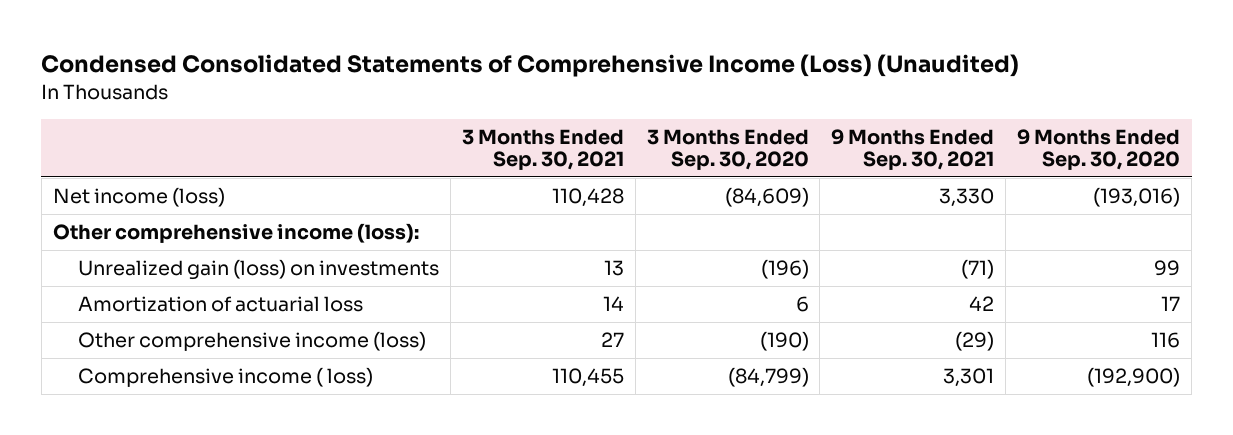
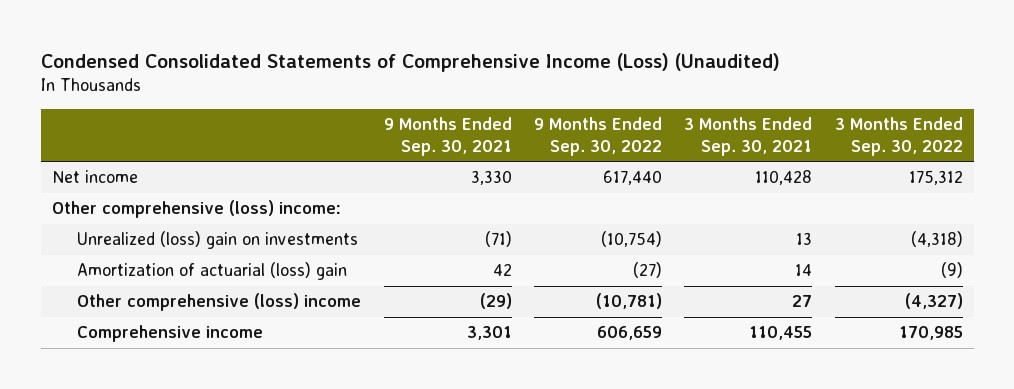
- | 3 Months Ended Sep. 30, 2021 | 3 Months Ended Sep. 30, 2020 | 9 Months Ended Sep. 30, 2021 | 9 Months Ended Sep. 30, 2020
+ | 9 Months Ended Sep. 30, 2021 | 9 Months Ended Sep. 30, 2022 | 3 Months Ended Sep. 30, 2021 | 3 Months Ended Sep. 30, 2022
- Net income (loss) | 110,428 | (84,609) | 3,330 | (193,016)
- Other comprehensive income (loss):
- Unrealized gain (loss) on investments | 13 | (196) | (71) | 99
- Amortization of actuarial loss | 14 | 6 | 42 | 17
- Other comprehensive income (loss) | 27 | (190) | (29) | 116
- Comprehensive income ( loss) | 110,455 | (84,799) | 3,301 | (192,900)
+ Net income | 3,330 | 617,440 | 110,428 | 175,312
+ Other comprehensive (loss) income:
+ Unrealized (loss) gain on investments | (71) | (10,754) | 13 | (4,318)
+ Amortization of actuarial (loss) gain | 42 | (27) | 14 | (9)
+ Other comprehensive (loss) income | (29) | (10,781) | 27 | (4,327)
+ Comprehensive income | 3,301 | 606,659 | 110,455 | 170,985

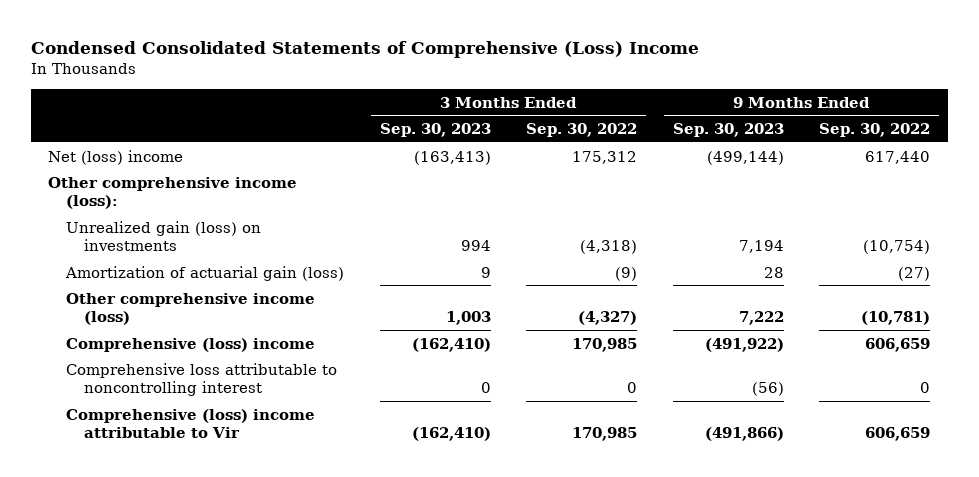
- Condensed Consolidated Statements of Comprehensive Income (Loss) (Unaudited)
+ Condensed Consolidated Statements of Comprehensive (Loss) Income
- | 9 Months Ended Sep. 30, 2021 | 9 Months Ended Sep. 30, 2022 | 3 Months Ended Sep. 30, 2021 | 3 Months Ended Sep. 30, 2022
+ | 3 Months Ended Sep. 30, 2023 | 3 Months Ended Sep. 30, 2022 | 9 Months Ended Sep. 30, 2023 | 9 Months Ended Sep. 30, 2022
- Net income | 3,330 | 617,440 | 110,428 | 175,312
- Other comprehensive (loss) income:
- Unrealized (loss) gain on investments | (71) | (10,754) | 13 | (4,318)
- Amortization of actuarial (loss) gain | 42 | (27) | 14 | (9)
- Other comprehensive (loss) income | (29) | (10,781) | 27 | (4,327)
- Comprehensive income | 3,301 | 606,659 | 110,455 | 170,985
+ Net (loss) income | (163,413) | 175,312 | (499,144) | 617,440
+ Other comprehensive income (loss):
+ Unrealized gain (loss) on investments | 994 | (4,318) | 7,194 | (10,754)
+ Amortization of actuarial gain (loss) | 9 | (9) | 28 | (27)
+ Other comprehensive income (loss) | 1,003 | (4,327) | 7,222 | (10,781)
+ Comprehensive (loss) income | (162,410) | 170,985 | (491,922) | 606,659
+ Comprehensive loss attributable to noncontrolling interest | 0 | 0 | (56) | 0
+ Comprehensive (loss) income attributable to Vir | (162,410) | 170,985 | (491,866) | 606,659

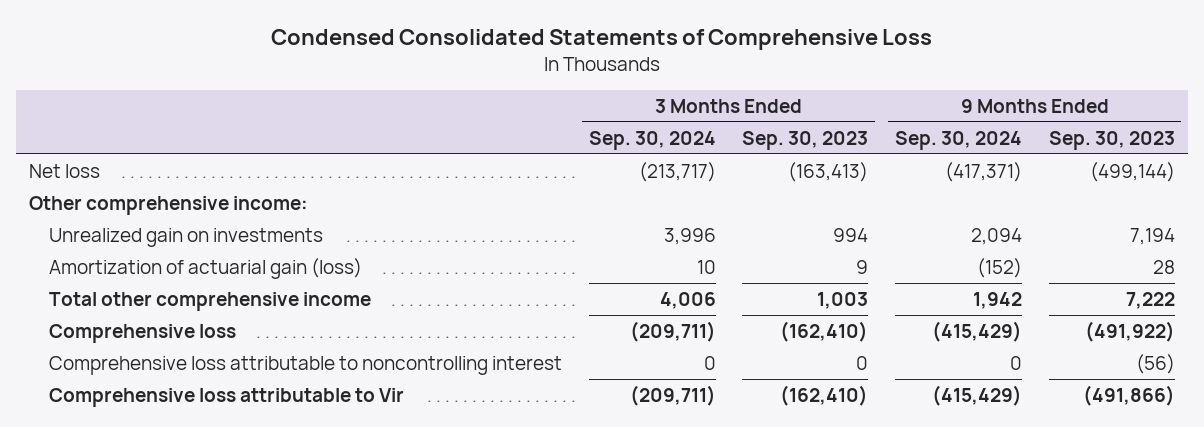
- Condensed Consolidated Statements of Comprehensive (Loss) Income
+ Condensed Consolidated Statements of Comprehensive Loss
- | 3 Months Ended Sep. 30, 2023 | 3 Months Ended Sep. 30, 2022 | 9 Months Ended Sep. 30, 2023 | 9 Months Ended Sep. 30, 2022
+ | 3 Months Ended Sep. 30, 2024 | 3 Months Ended Sep. 30, 2023 | 9 Months Ended Sep. 30, 2024 | 9 Months Ended Sep. 30, 2023
- Net (loss) income | (163,413) | 175,312 | (499,144) | 617,440
- Other comprehensive income (loss):
- Unrealized gain (loss) on investments | 994 | (4,318) | 7,194 | (10,754)
+ Net loss | (213,717) | (163,413) | (417,371) | (499,144)
+ Other comprehensive income:
+ Unrealized gain on investments | 3,996 | 994 | 2,094 | 7,194
- Other comprehensive income (loss) | 1,003 | (4,327) | 7,222 | (10,781)
- Comprehensive (loss) income | (162,410) | 170,985 | (491,922) | 606,659
+ Total other comprehensive income | 4,006 | 1,003 | 1,942 | 7,222
+ Comprehensive loss | (209,711) | (162,410) | (415,429) | (491,922)
- Comprehensive (loss) income attributable to Vir | (162,410) | 170,985 | (491,866) | 606,659
+ Comprehensive loss attributable to Vir | (209,711) | (162,410) | (415,429) | (491,866)

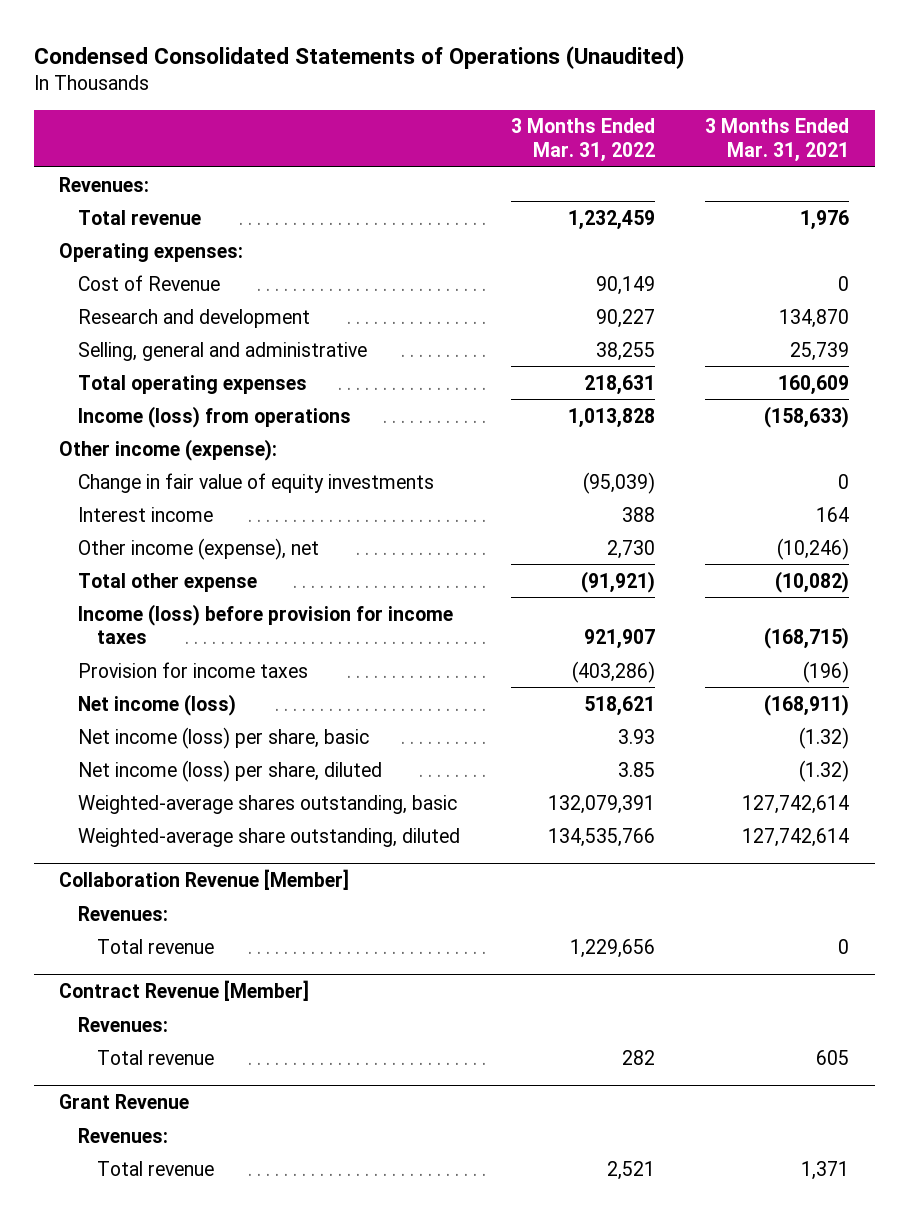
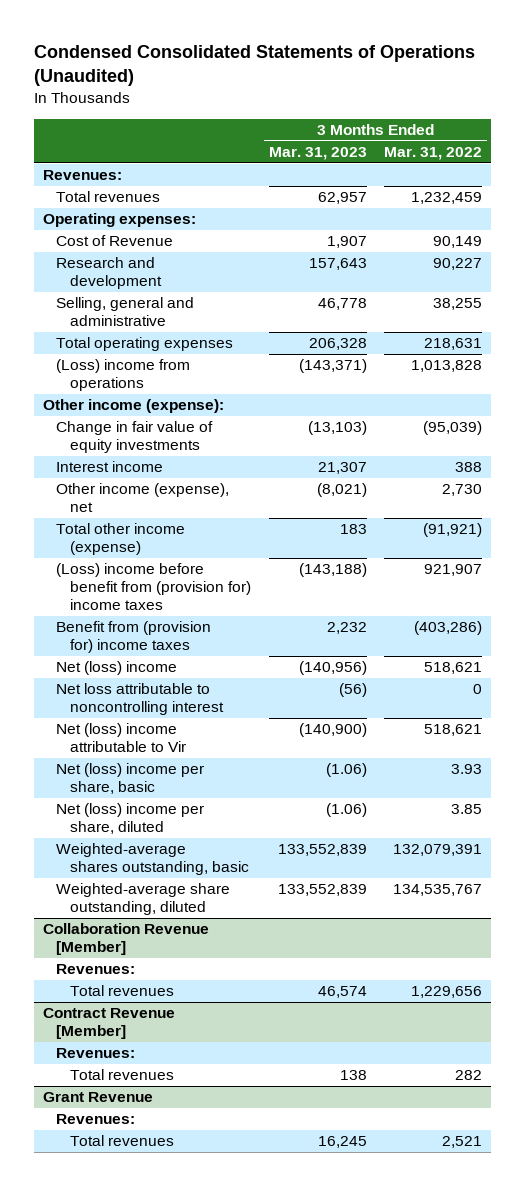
- | 3 Months Ended Mar. 31, 2022 | 3 Months Ended Mar. 31, 2021
+ | 3 Months Ended Mar. 31, 2023 | 3 Months Ended Mar. 31, 2022
- Total revenue | 1,232,459 | 1,976
+ Total revenues | 62,957 | 1,232,459
- Income (loss) from operations | 1,013,828 | (158,633)
+ (Loss) income from operations | (143,371) | 1,013,828
- Total other expense | (91,921) | (10,082)
- Income (loss) before provision for income taxes | 921,907 | (168,715)
- Provision for income taxes | (403,286) | (196)
- Net income (loss) | 518,621 | (168,911)
- Net income (loss) per share, basic | 3.93 | (1.32)
- Net income (loss) per share, diluted | 3.85 | (1.32)
+ Total other income (expense) | 183 | (91,921)
+ (Loss) income before benefit from (provision for) income taxes | (143,188) | 921,907
+ Benefit from (provision for) income taxes | 2,232 | (403,286)
+ Net (loss) income | (140,956) | 518,621
+ Net loss attributable to noncontrolling interest | (56) | 0
+ Net (loss) income attributable to Vir | (140,900) | 518,621
+ Net (loss) income per share, basic | (1.06) | 3.93
+ Net (loss) income per share, diluted | (1.06) | 3.85
- Weighted-average share outstanding, diluted | 134,535,766 | 127,742,614
+ Weighted-average share outstanding, diluted | 133,552,839 | 134,535,767
@ Collaboration Revenue [Member]
- Total revenue | 1,229,656 | 0
+ Total revenues | 46,574 | 1,229,656
@ Contract Revenue [Member]
- Total revenue | 282 | 605
+ Total revenues | 138 | 282
@ Grant Revenue
- Total revenue | 2,521 | 1,371
+ Total revenues | 16,245 | 2,521

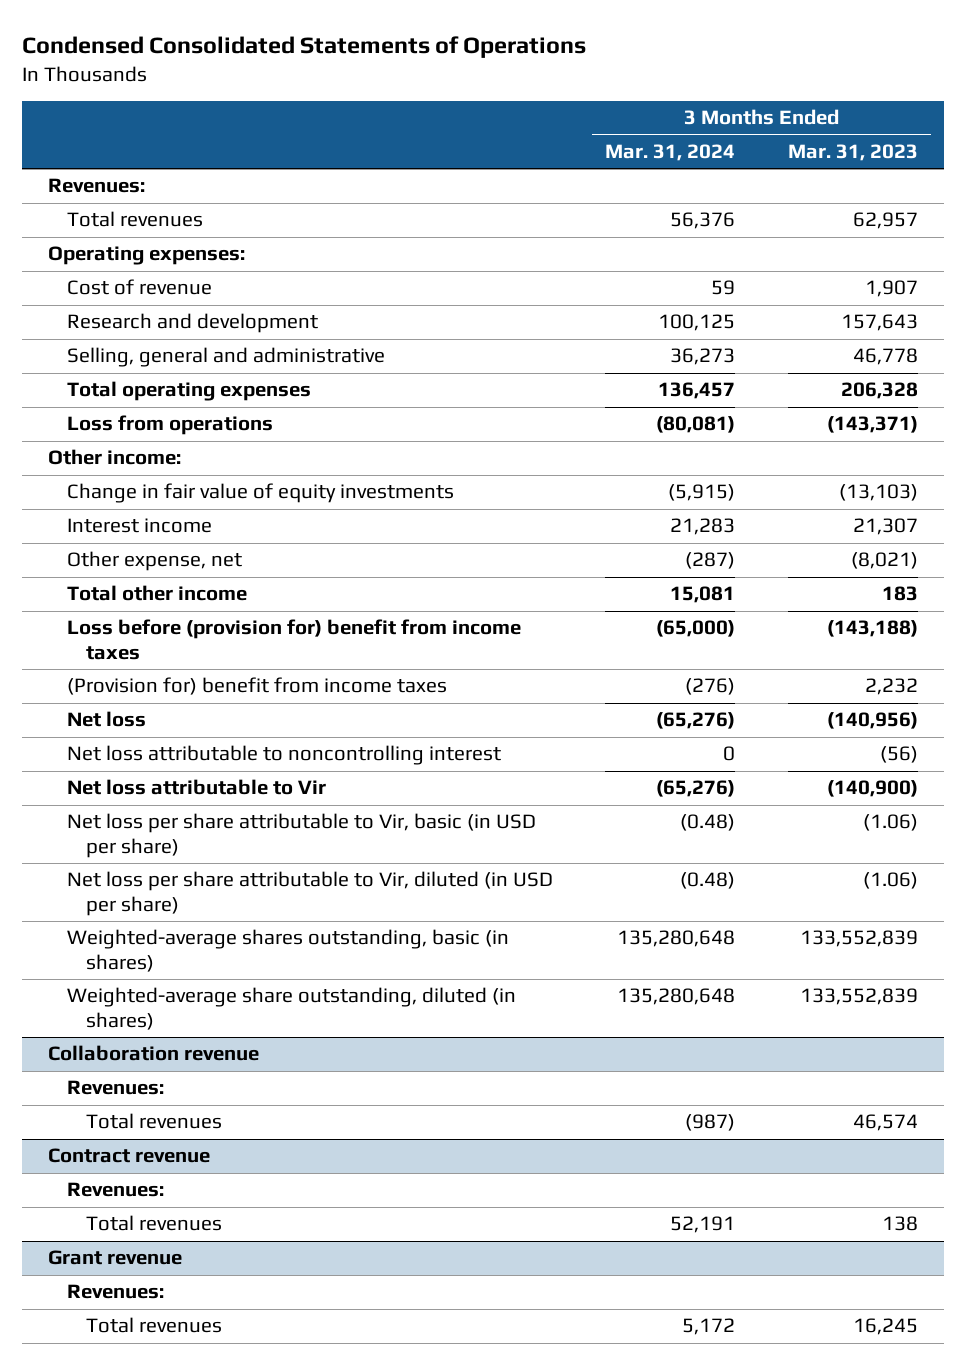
- Condensed Consolidated Statements of Operations (Unaudited)
+ Condensed Consolidated Statements of Operations
- | 3 Months Ended Mar. 31, 2023 | 3 Months Ended Mar. 31, 2022
+ | 3 Months Ended Mar. 31, 2024 | 3 Months Ended Mar. 31, 2023
- Cost of Revenue | 1,907 | 90,149
+ Cost of revenue | 59 | 1,907
- (Loss) income from operations | (143,371) | 1,013,828
- Other income (expense):
+ Loss from operations | (80,081) | (143,371)
+ Other income:
- Other income (expense), net | (8,021) | 2,730
- Total other income (expense) | 183 | (91,921)
- (Loss) income before benefit from (provision for) income taxes | (143,188) | 921,907
- Benefit from (provision for) income taxes | 2,232 | (403,286)
- Net (loss) income | (140,956) | 518,621
+ Other expense, net | (287) | (8,021)
+ Total other income | 15,081 | 183
+ Loss before (provision for) benefit from income taxes | (65,000) | (143,188)
+ (Provision for) benefit from income taxes | (276) | 2,232
+ Net loss | (65,276) | (140,956)
- Net (loss) income attributable to Vir | (140,900) | 518,621
- Net (loss) income per share, basic | (1.06) | 3.93
- Net (loss) income per share, diluted | (1.06) | 3.85
- Weighted-average shares outstanding, basic | 133,552,839 | 132,079,391
- Weighted-average share outstanding, diluted | 133,552,839 | 134,535,767
- Collaboration Revenue [Member]
+ Net loss attributable to Vir | (65,276) | (140,900)
+ Net loss per share attributable to Vir, basic (in USD per share) | (0.48) | (1.06)
+ Net loss per share attributable to Vir, diluted (in USD per share) | (0.48) | (1.06)
+ Weighted-average shares outstanding, basic (in shares) | 135,280,648 | 133,552,839
+ Weighted-average share outstanding, diluted (in shares) | 135,280,648 | 133,552,839
+ Collaboration revenue
- Contract Revenue [Member]
+ Contract revenue
- Grant Revenue
+ Grant revenue

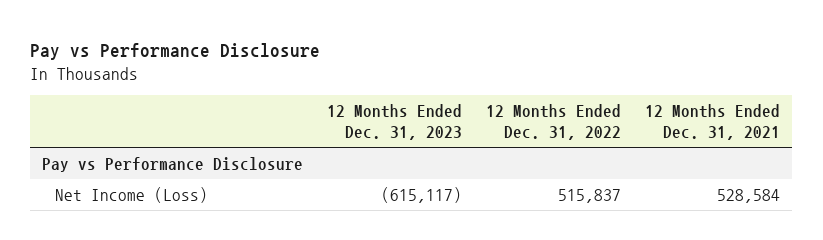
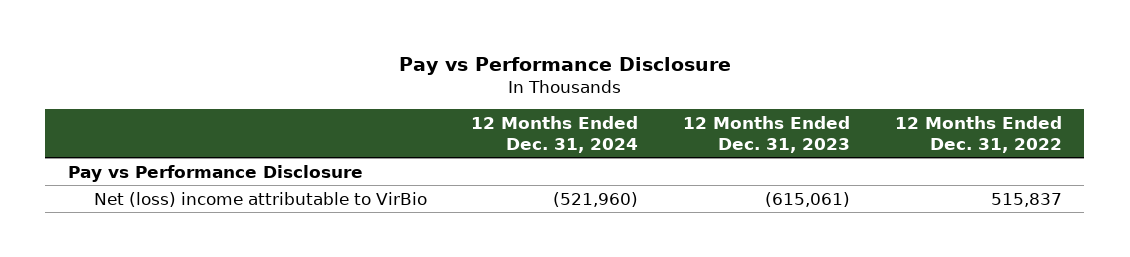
- | 12 Months Ended Dec. 31, 2023 | 12 Months Ended Dec. 31, 2022 | 12 Months Ended Dec. 31, 2021
+ | 12 Months Ended Dec. 31, 2024 | 12 Months Ended Dec. 31, 2023 | 12 Months Ended Dec. 31, 2022
- Net Income (Loss) | (615,117) | 515,837 | 528,584
+ Net (loss) income attributable to VirBio | (521,960) | (615,061) | 515,837

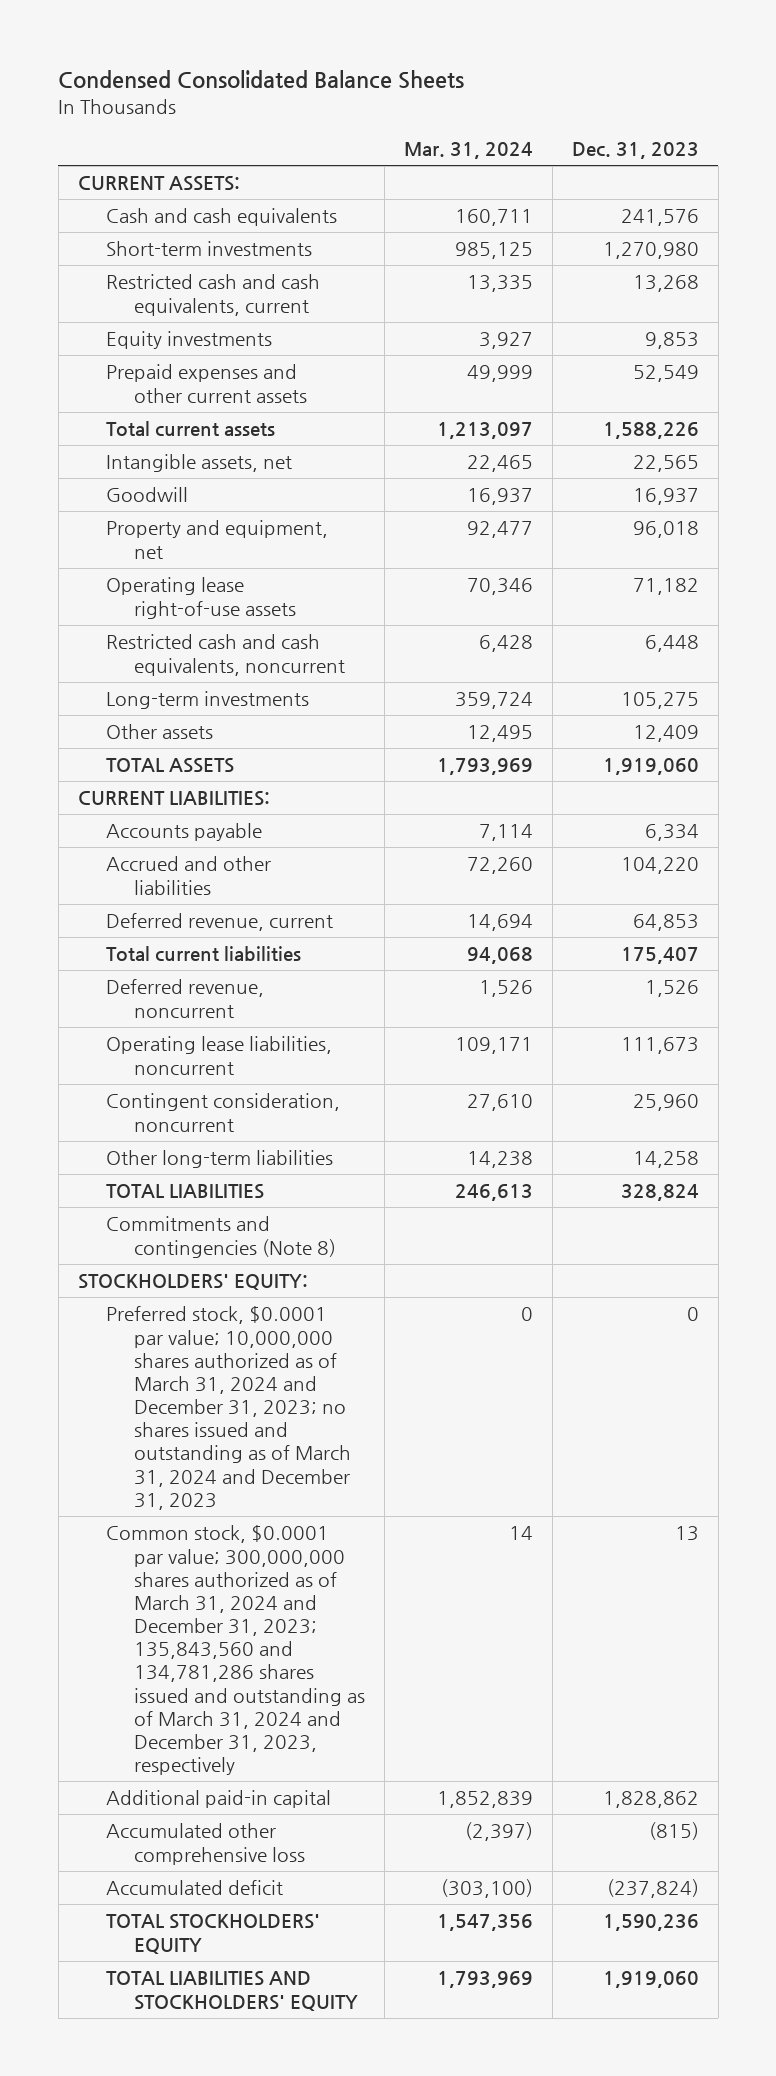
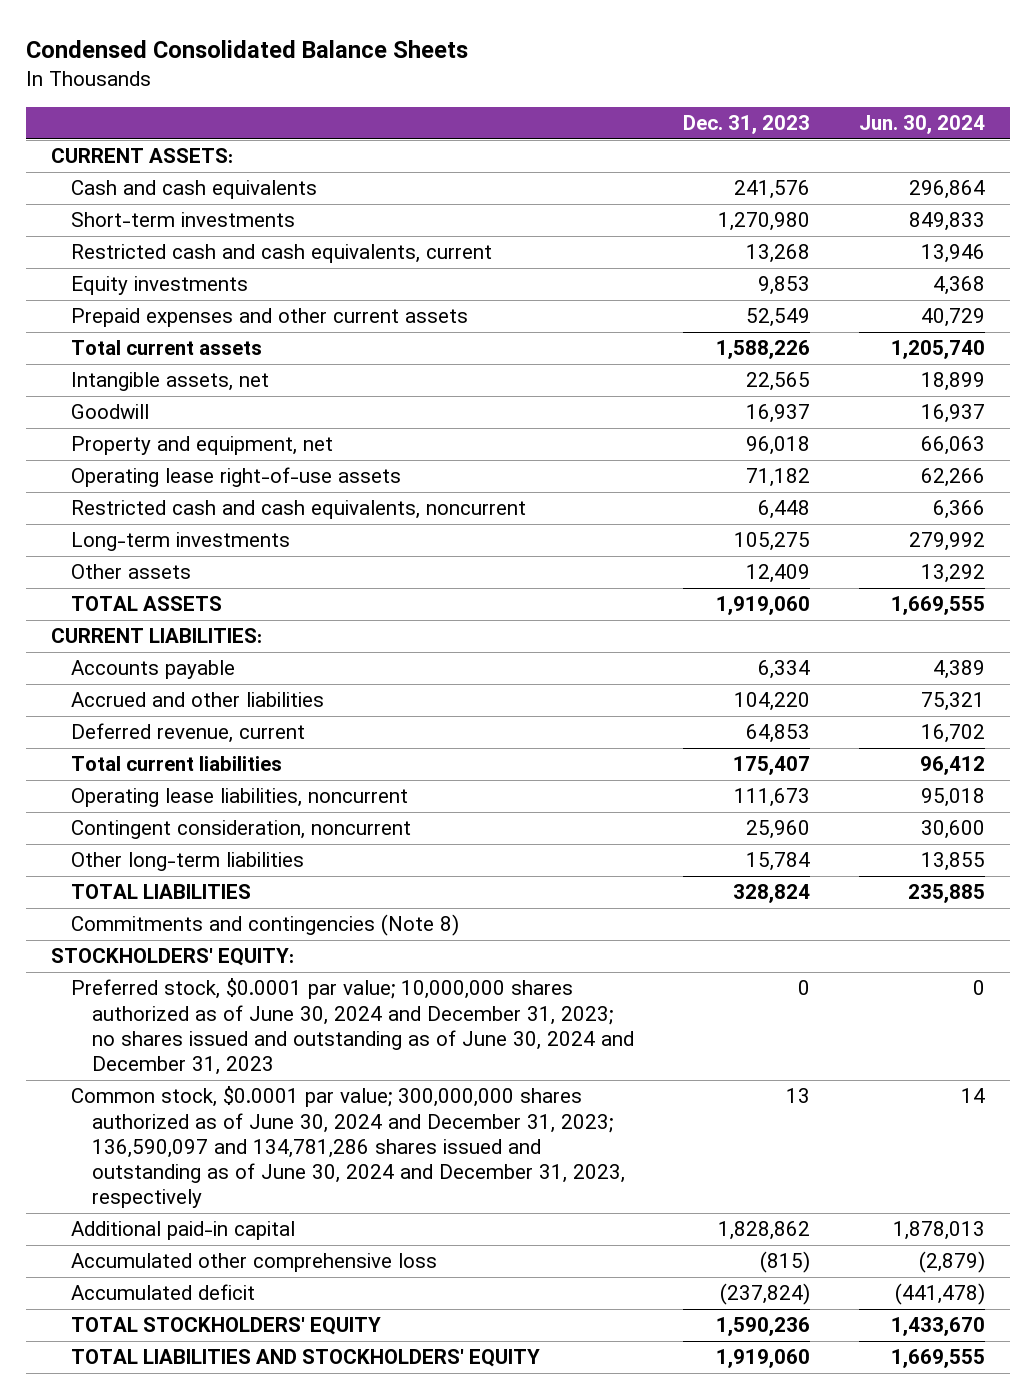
- | Mar. 31, 2024 | Dec. 31, 2023
+ | Dec. 31, 2023 | Jun. 30, 2024
- Deferred revenue, noncurrent | 1,526 | 1,526
- Other long-term liabilities | 14,238 | 14,258
+ Other long-term liabilities | 15,784 | 13,855
- Preferred stock, $0.0001 par value; 10,000,000 shares authorized as of March 31, 2024 and December 31, 2023; no shares issued and outstanding as of March 31, 2024 and December 31, 2023 | 0 | 0
- Common stock, $0.0001 par value; 300,000,000 shares authorized as of March 31, 2024 and December 31, 2023; 135,843,560 and 134,781,286 shares issued and outstanding as of March 31, 2024 and December 31, 2023, respectively | 14 | 13
+ Preferred stock, $0.0001 par value; 10,000,000 shares authorized as of June 30, 2024 and December 31, 2023; no shares issued and outstanding as of June 30, 2024 and December 31, 2023 | 0 | 0
+ Common stock, $0.0001 par value; 300,000,000 shares authorized as of June 30, 2024 and December 31, 2023; 136,590,097 and 134,781,286 shares issued and outstanding as of June 30, 2024 and December 31, 2023, respectively | 13 | 14

